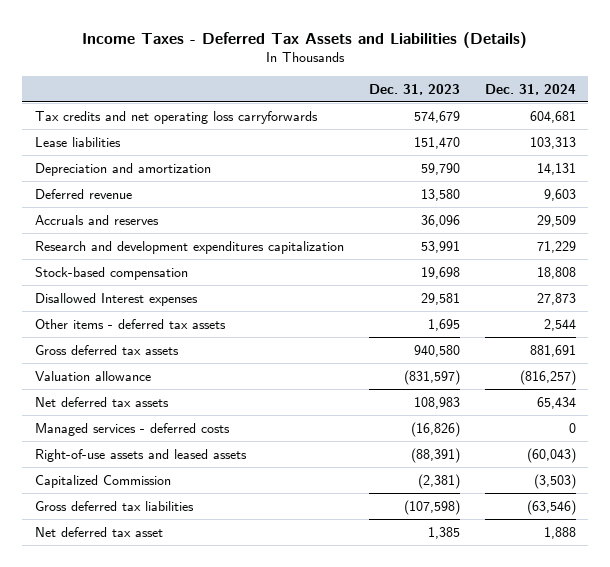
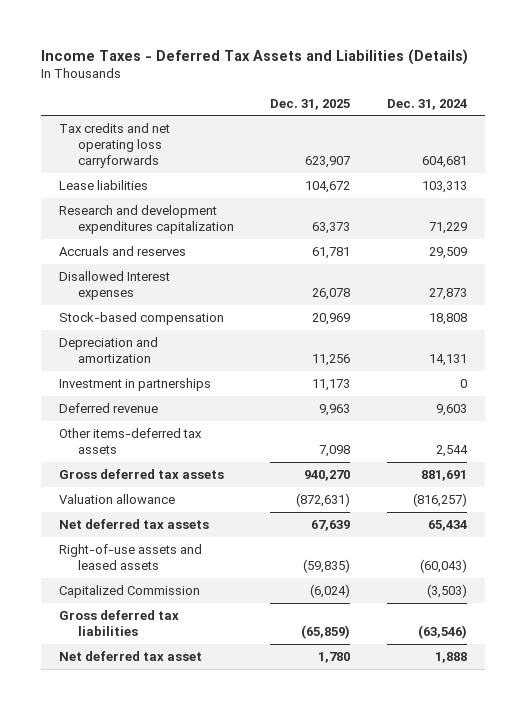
- | Dec. 31, 2023 | Dec. 31, 2024
+ | Dec. 31, 2025 | Dec. 31, 2024
moved down: Accruals and reserves | 61,781 | 29,509
- Other items - deferred tax assets | 1,695 | 2,544
moved down: Stock-based compensation | 20,969 | 18,808
moved down: Depreciation and amortization | 11,256 | 14,131
+ Investment in partnerships | 11,173 | 0
moved down: Deferred revenue | 9,963 | 9,603
+ Other items-deferred tax assets | 7,098 | 2,544
- Managed services - deferred costs | (16,826) | 0

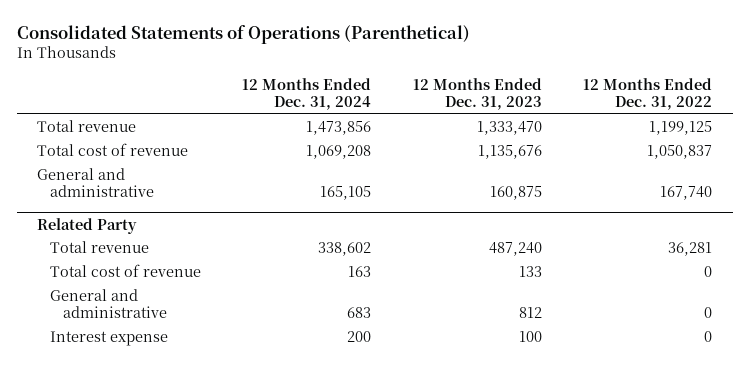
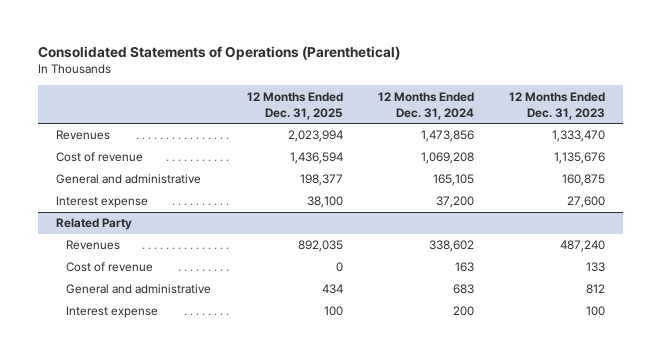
- | 12 Months Ended Dec. 31, 2024 | 12 Months Ended Dec. 31, 2023 | 12 Months Ended Dec. 31, 2022
+ | 12 Months Ended Dec. 31, 2025 | 12 Months Ended Dec. 31, 2024 | 12 Months Ended Dec. 31, 2023
- Total revenue | 1,473,856 | 1,333,470 | 1,199,125
- Total cost of revenue | 1,069,208 | 1,135,676 | 1,050,837
+ Revenues | 2,023,994 | 1,473,856 | 1,333,470
+ Cost of revenue | 1,436,594 | 1,069,208 | 1,135,676
+ Interest expense | 38,100 | 37,200 | 27,600
@ Related Party
- Total revenue | 338,602 | 487,240 | 36,281
- Total cost of revenue | 163 | 133 | 0
+ Revenues | 892,035 | 338,602 | 487,240
+ Cost of revenue | 0 | 163 | 133

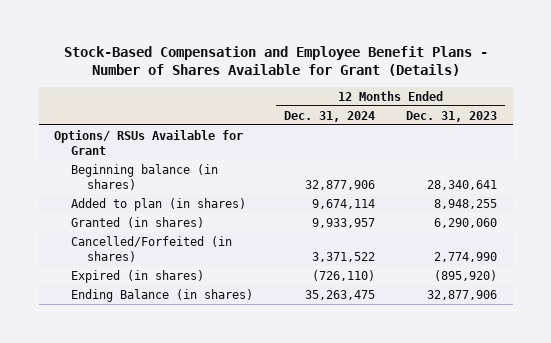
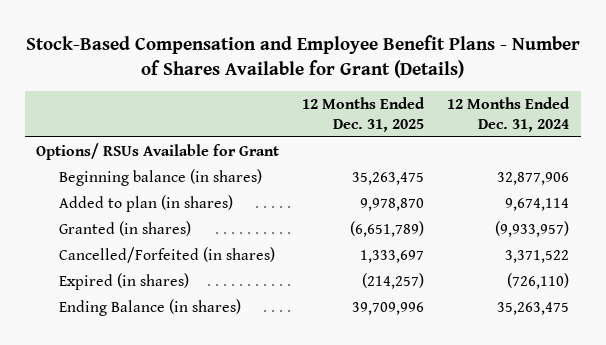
- | 12 Months Ended Dec. 31, 2024 | 12 Months Ended Dec. 31, 2023
+ | 12 Months Ended Dec. 31, 2025 | 12 Months Ended Dec. 31, 2024
- Granted (in shares) | 9,933,957 | 6,290,060
+ Granted (in shares) | (6,651,789) | (9,933,957)

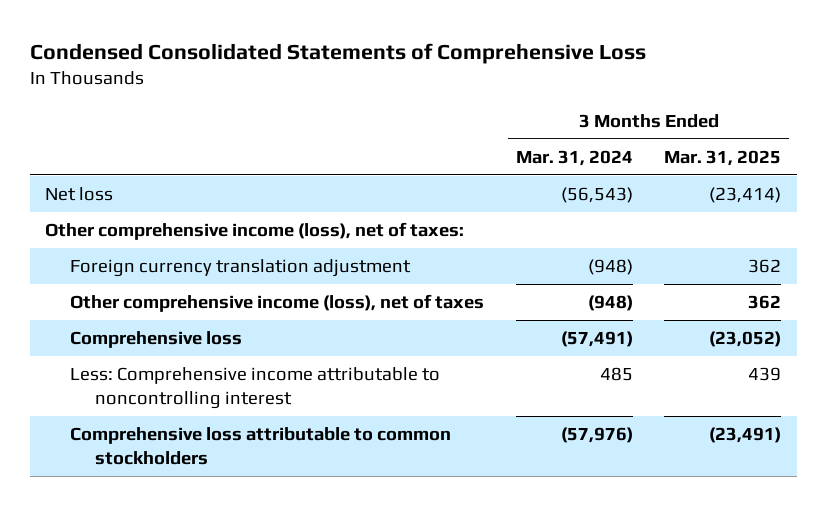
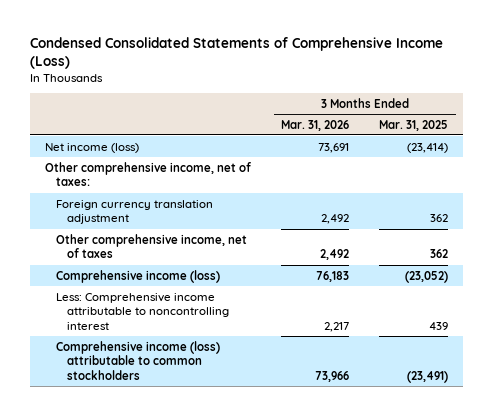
- Condensed Consolidated Statements of Comprehensive Loss
+ Condensed Consolidated Statements of Comprehensive Income (Loss)
- | 3 Months Ended Mar. 31, 2024 | 3 Months Ended Mar. 31, 2025
+ | 3 Months Ended Mar. 31, 2026 | 3 Months Ended Mar. 31, 2025
- Net loss | (56,543) | (23,414)
- Other comprehensive income (loss), net of taxes:
+ Net income (loss) | 73,691 | (23,414)
+ Other comprehensive income, net of taxes:
- Other comprehensive income (loss), net of taxes | (948) | 362
- Comprehensive loss | (57,491) | (23,052)
+ Other comprehensive income, net of taxes | 2,492 | 362
+ Comprehensive income (loss) | 76,183 | (23,052)
- Comprehensive loss attributable to common stockholders | (57,976) | (23,491)
+ Comprehensive income (loss) attributable to common stockholders | 73,966 | (23,491)

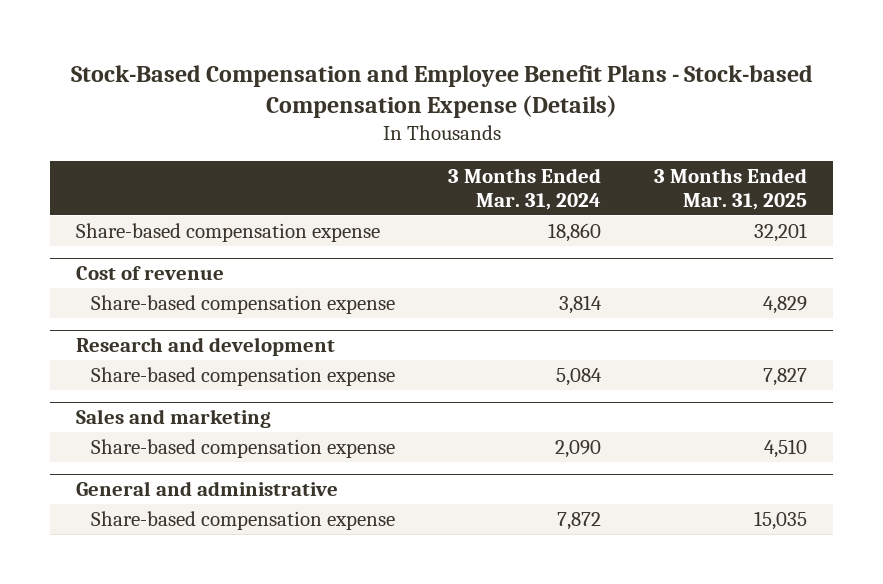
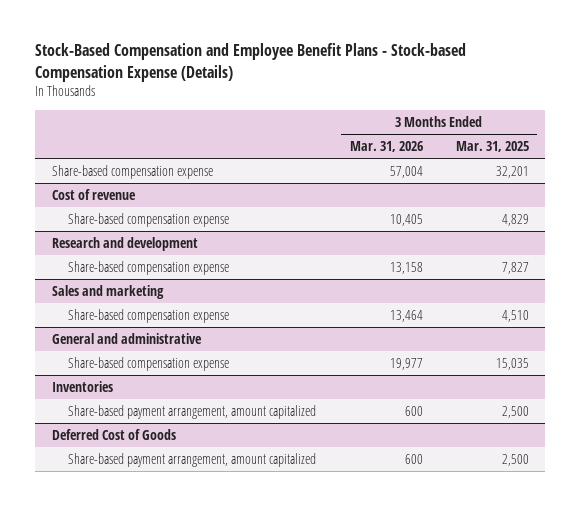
- | 3 Months Ended Mar. 31, 2024 | 3 Months Ended Mar. 31, 2025
+ | 3 Months Ended Mar. 31, 2026 | 3 Months Ended Mar. 31, 2025
+ Inventories
+ Share-based payment arrangement, amount capitalized | 600 | 2,500
+ Deferred Cost of Goods
+ Share-based payment arrangement, amount capitalized | 600 | 2,500

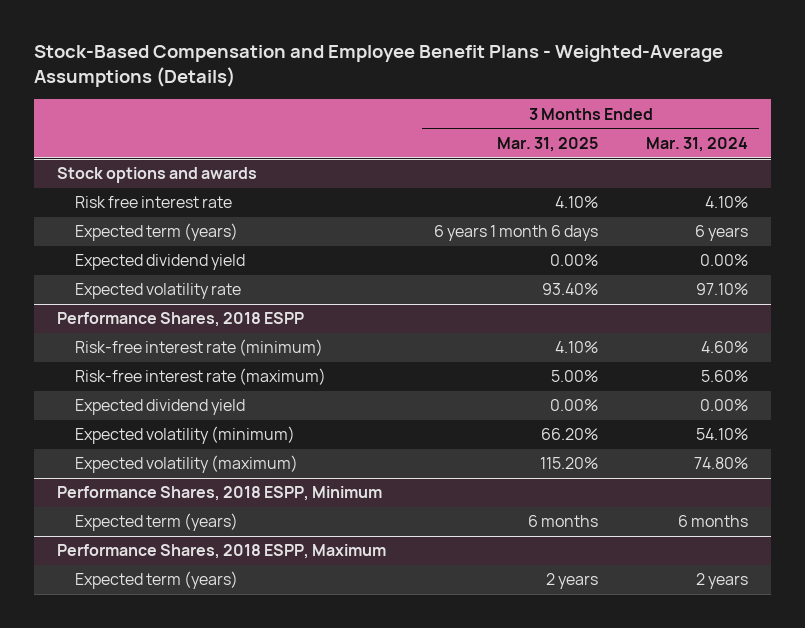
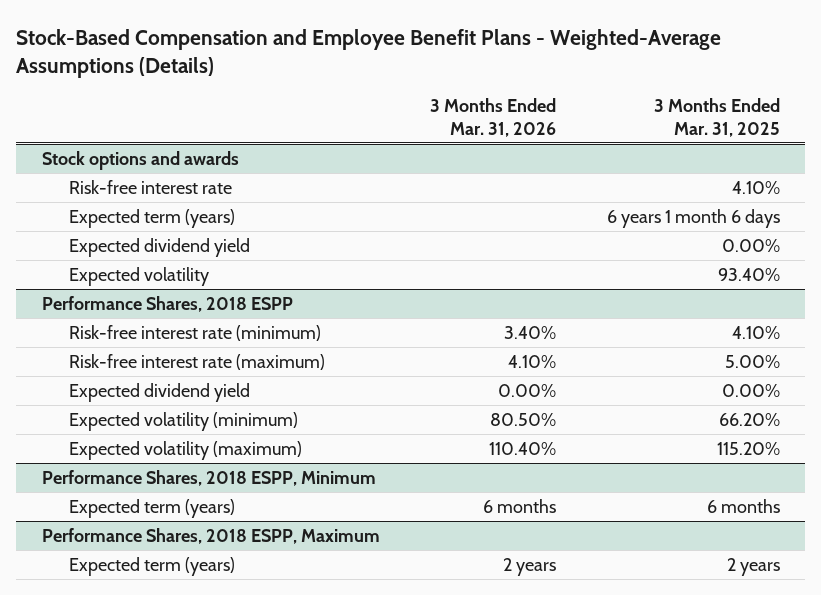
- | 3 Months Ended Mar. 31, 2025 | 3 Months Ended Mar. 31, 2024
+ | 3 Months Ended Mar. 31, 2026 | 3 Months Ended Mar. 31, 2025
@ Stock options and awards
- Risk free interest rate | 4.10% | 4.10%
+ Risk-free interest rate | | 4.10%
- Expected volatility rate | 93.40% | 97.10%
+ Expected volatility | | 93.40%

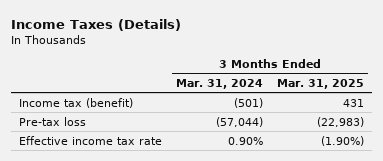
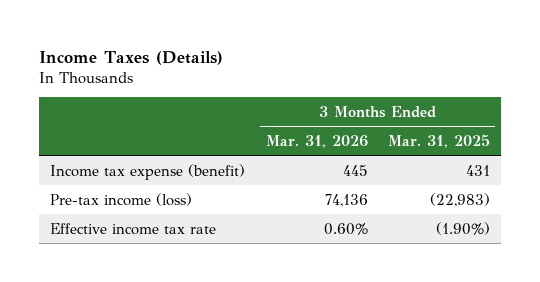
- | 3 Months Ended Mar. 31, 2024 | 3 Months Ended Mar. 31, 2025
+ | 3 Months Ended Mar. 31, 2026 | 3 Months Ended Mar. 31, 2025
- Income tax (benefit) | (501) | 431
- Pre-tax loss | (57,044) | (22,983)
+ Income tax expense (benefit) | 445 | 431
+ Pre-tax income (loss) | 74,136 | (22,983)

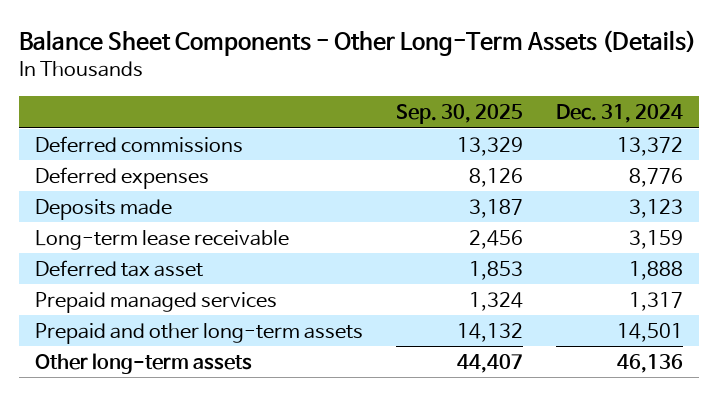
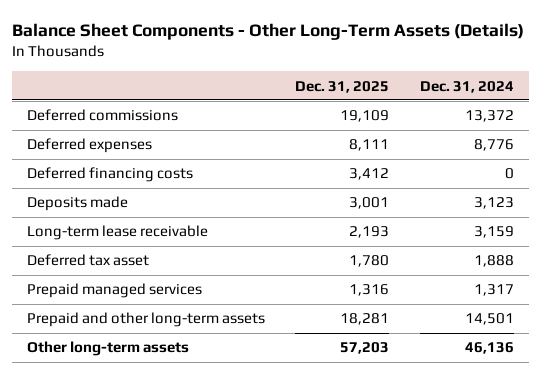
- | Sep. 30, 2025 | Dec. 31, 2024
+ | Dec. 31, 2025 | Dec. 31, 2024
+ Deferred financing costs | 3,412 | 0

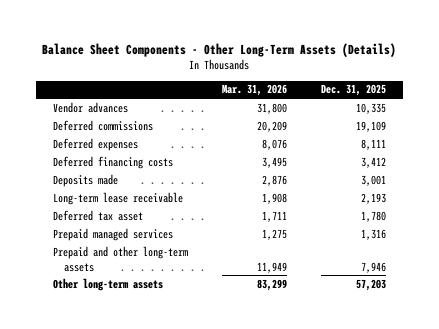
- | Dec. 31, 2025 | Dec. 31, 2024
+ | Mar. 31, 2026 | Dec. 31, 2025
+ Vendor advances | 31,800 | 10,335
- Prepaid and other long-term assets | 18,281 | 14,501
+ Prepaid and other long-term assets | 11,949 | 7,946

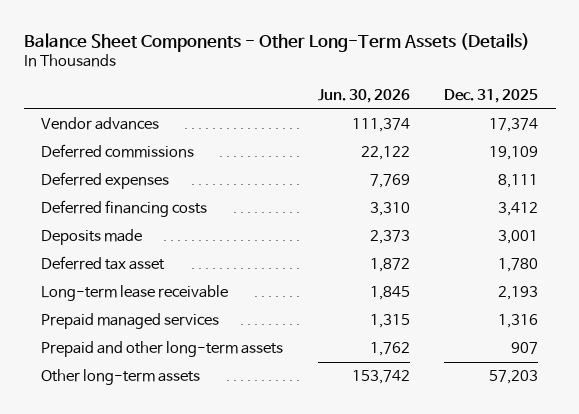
- | Mar. 31, 2026 | Dec. 31, 2025
+ | Jun. 30, 2026 | Dec. 31, 2025
- Vendor advances | 31,800 | 10,335
+ Vendor advances | 111,374 | 17,374
moved down: Long-term lease receivable | 1,845 | 2,193
- Prepaid and other long-term assets | 11,949 | 7,946
+ Prepaid and other long-term assets | 1,762 | 907

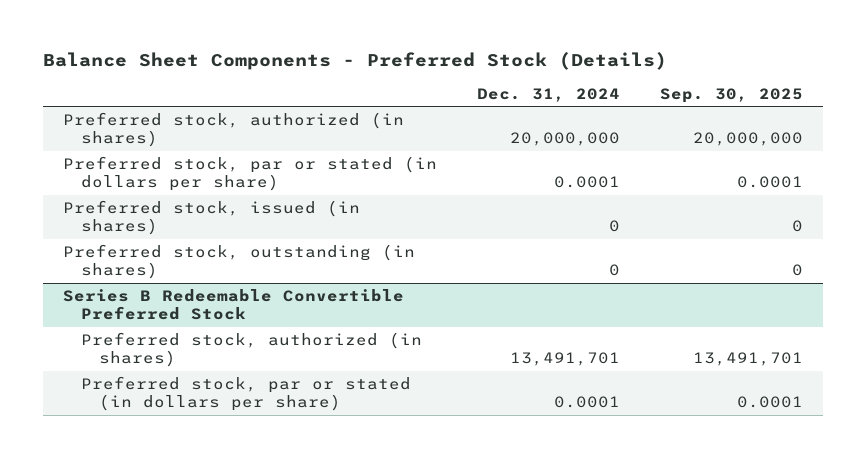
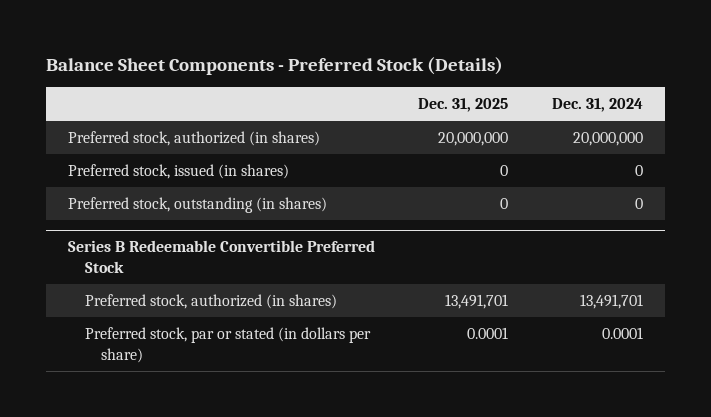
- | Dec. 31, 2024 | Sep. 30, 2025
+ | Dec. 31, 2025 | Dec. 31, 2024
- Preferred stock, par or stated (in dollars per share) | 0.0001 | 0.0001

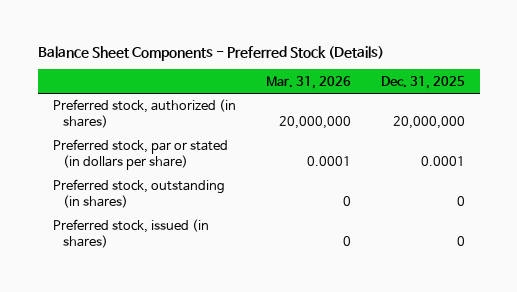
- | Dec. 31, 2025 | Dec. 31, 2024
+ | Mar. 31, 2026 | Dec. 31, 2025
- Series B Redeemable Convertible Preferred Stock
- Preferred stock, authorized (in shares) | 13,491,701 | 13,491,701
moved down: Preferred stock, outstanding (in shares) | 0 | 0
moved down: Preferred stock, issued (in shares) | 0 | 0

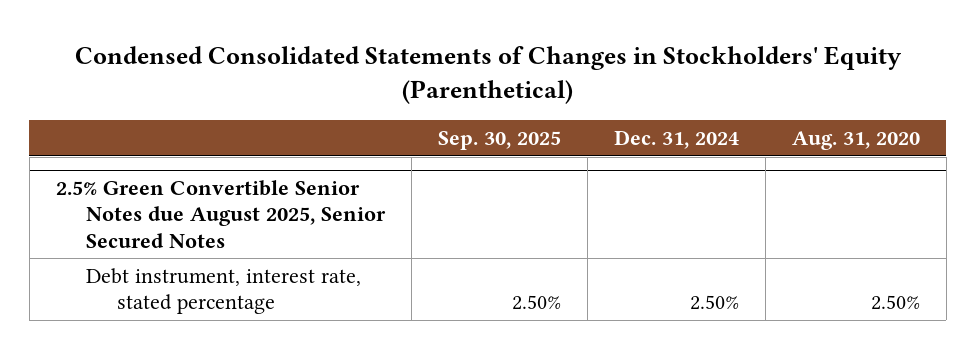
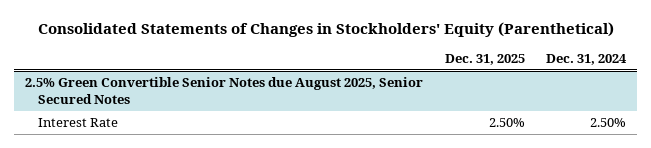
- Condensed Consolidated Statements of Changes in Stockholders' Equity (Parenthetical)
+ Consolidated Statements of Changes in Stockholders' Equity (Parenthetical)
- | Sep. 30, 2025 | Dec. 31, 2024 | Aug. 31, 2020
+ | Dec. 31, 2025 | Dec. 31, 2024
@ 2.5% Green Convertible Senior Notes due August 2025, Senior Secured Notes
- Debt instrument, interest rate, stated percentage | 2.50% | 2.50% | 2.50%
+ Interest Rate | 2.50% | 2.50%

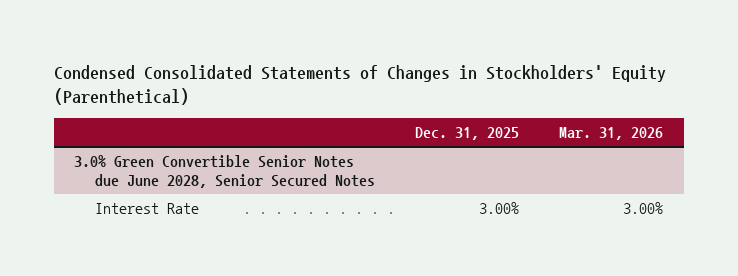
- Consolidated Statements of Changes in Stockholders' Equity (Parenthetical)
+ Condensed Consolidated Statements of Changes in Stockholders' Equity (Parenthetical)
- | Dec. 31, 2025 | Dec. 31, 2024
+ | Dec. 31, 2025 | Mar. 31, 2026
- 2.5% Green Convertible Senior Notes due August 2025, Senior Secured Notes
- Interest Rate | 2.50% | 2.50%
+ 3.0% Green Convertible Senior Notes due June 2028, Senior Secured Notes
+ Interest Rate | 3.00% | 3.00%

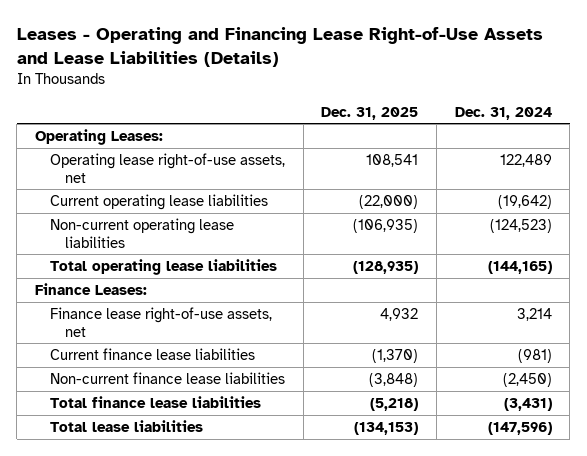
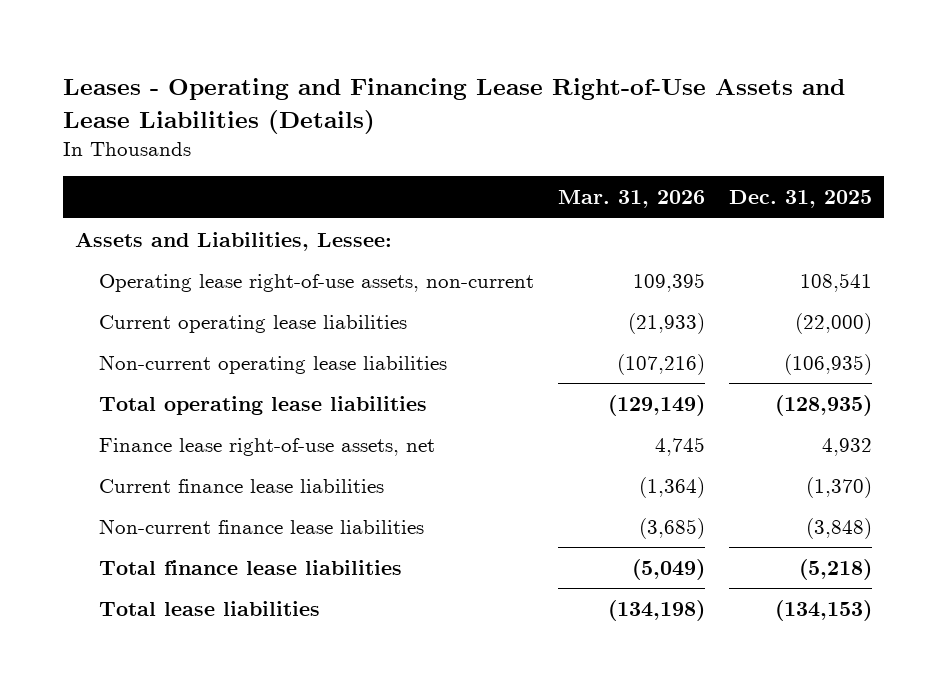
- | Dec. 31, 2025 | Dec. 31, 2024
+ | Mar. 31, 2026 | Dec. 31, 2025
- Operating Leases:
- Operating lease right-of-use assets, net | 108,541 | 122,489
+ Assets and Liabilities, Lessee:
+ Operating lease right-of-use assets, non-current | 109,395 | 108,541
- Finance Leases:

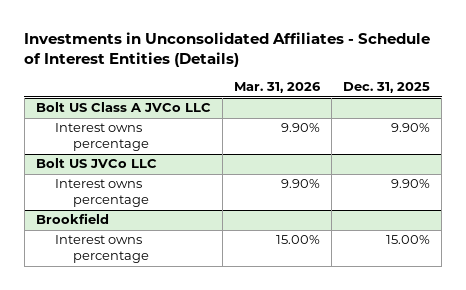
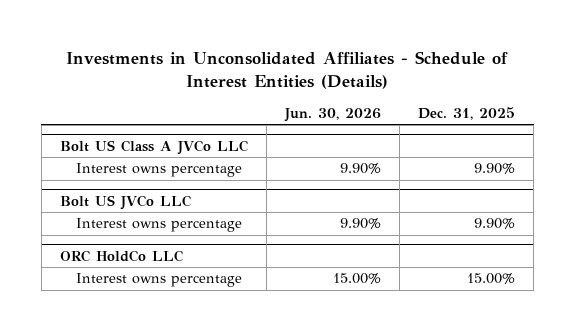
- | Mar. 31, 2026 | Dec. 31, 2025
+ | Jun. 30, 2026 | Dec. 31, 2025
- Brookfield
+ ORC HoldCo LLC

